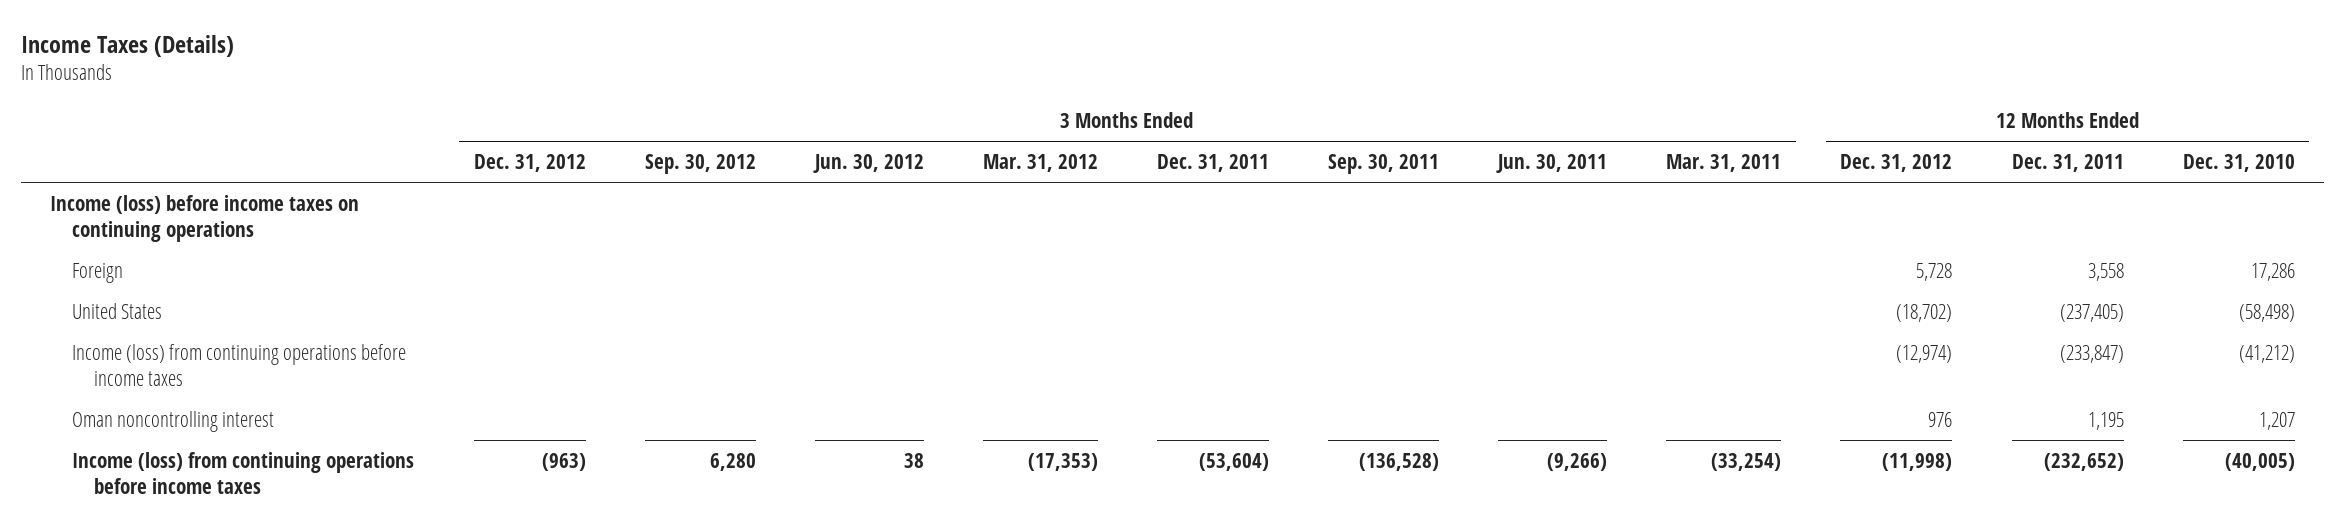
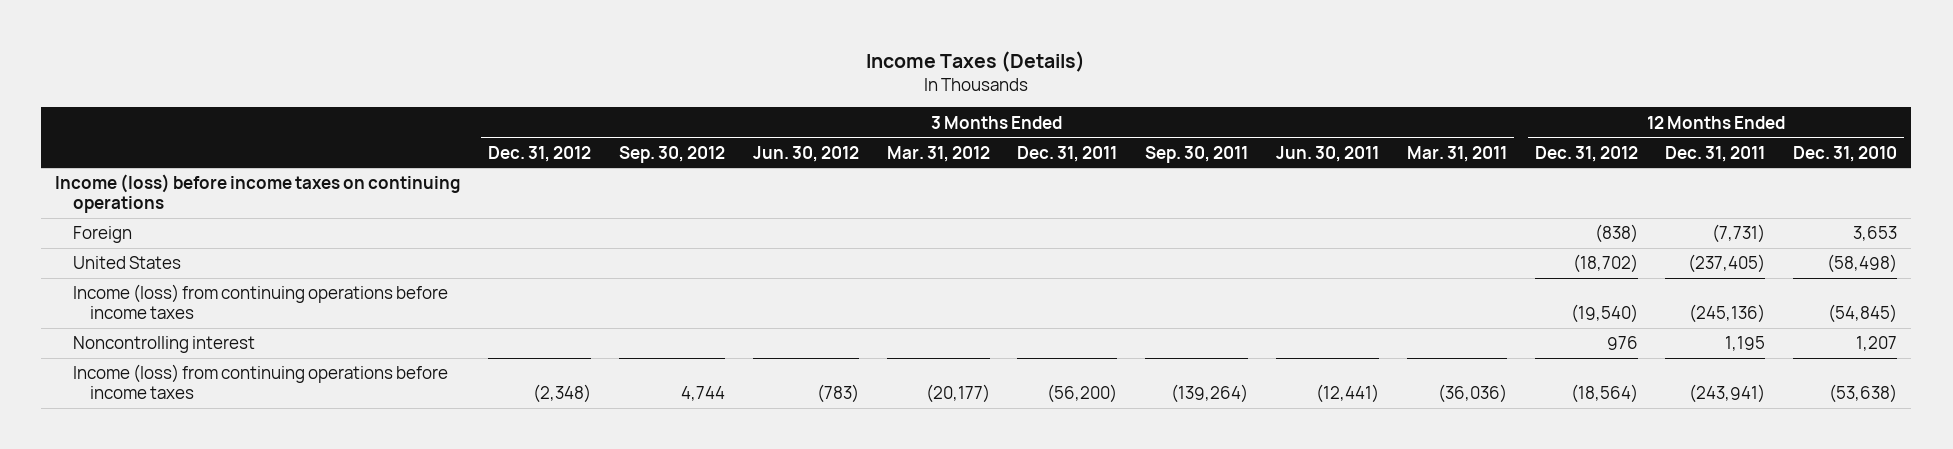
- Foreign | | | | | | | | | 5,728 | 3,558 | 17,286
+ Foreign | | | | | | | | | (838) | (7,731) | 3,653
- Income (loss) from continuing operations before income taxes | | | | | | | | | (12,974) | (233,847) | (41,212)
- Oman noncontrolling interest | | | | | | | | | 976 | 1,195 | 1,207
- Income (loss) from continuing operations before income taxes | (963) | 6,280 | 38 | (17,353) | (53,604) | (136,528) | (9,266) | (33,254) | (11,998) | (232,652) | (40,005)
+ Income (loss) from continuing operations before income taxes | | | | | | | | | (19,540) | (245,136) | (54,845)
+ Noncontrolling interest | | | | | | | | | 976 | 1,195 | 1,207
+ Income (loss) from continuing operations before income taxes | (2,348) | 4,744 | (783) | (20,177) | (56,200) | (139,264) | (12,441) | (36,036) | (18,564) | (243,941) | (53,638)

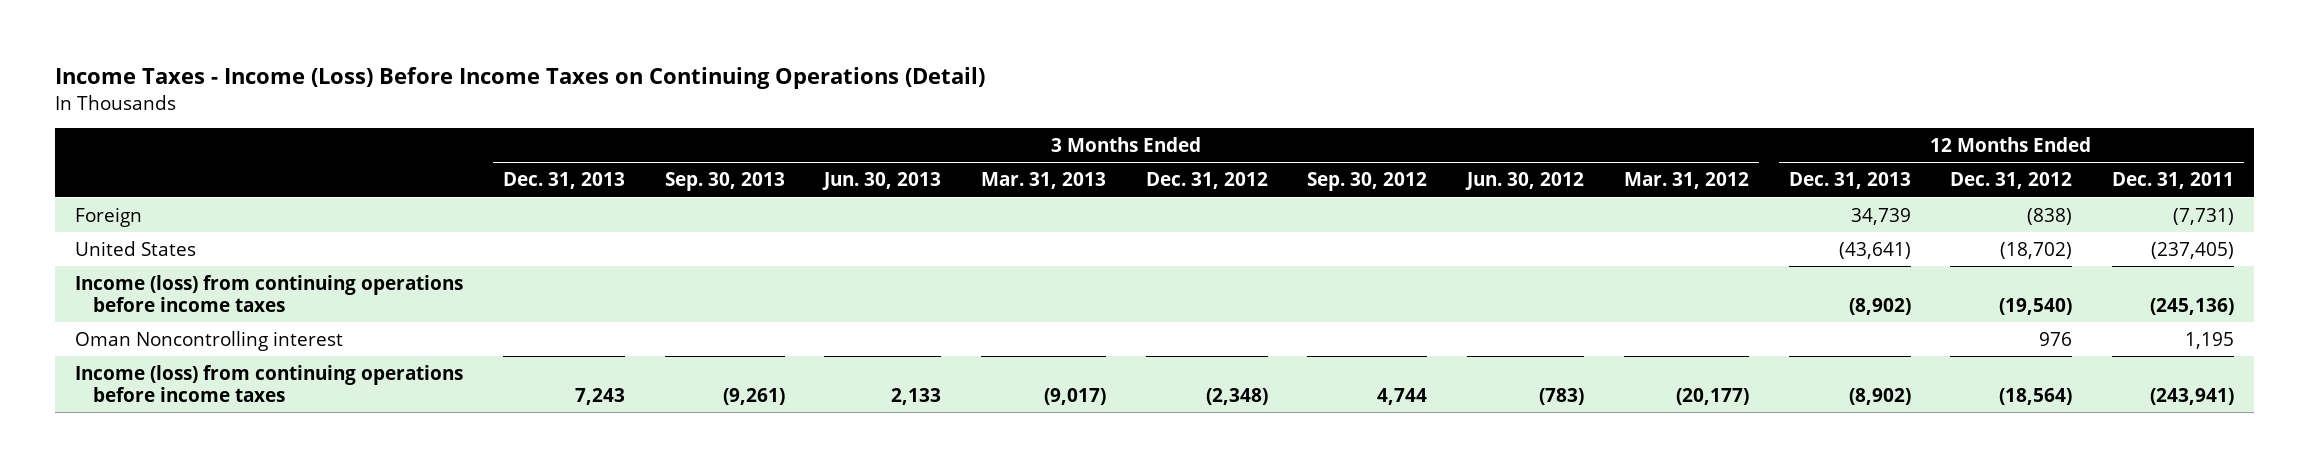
- Income Taxes (Details)
+ Income Taxes - Income (Loss) Before Income Taxes on Continuing Operations (Detail)
- | 3 Months Ended Dec. 31, 2012 | 3 Months Ended Sep. 30, 2012 | 3 Months Ended Jun. 30, 2012 | 3 Months Ended Mar. 31, 2012 | 3 Months Ended Dec. 31, 2011 | 3 Months Ended Sep. 30, 2011 | 3 Months Ended Jun. 30, 2011 | 3 Months Ended Mar. 31, 2011 | 12 Months Ended Dec. 31, 2012 | 12 Months Ended Dec. 31, 2011 | 12 Months Ended Dec. 31, 2010
+ | 3 Months Ended Dec. 31, 2013 | 3 Months Ended Sep. 30, 2013 | 3 Months Ended Jun. 30, 2013 | 3 Months Ended Mar. 31, 2013 | 3 Months Ended Dec. 31, 2012 | 3 Months Ended Sep. 30, 2012 | 3 Months Ended Jun. 30, 2012 | 3 Months Ended Mar. 31, 2012 | 12 Months Ended Dec. 31, 2013 | 12 Months Ended Dec. 31, 2012 | 12 Months Ended Dec. 31, 2011
- Income (loss) before income taxes on continuing operations
- Noncontrolling interest | | | | | | | | | 976 | 1,195 | 1,207
+ Oman Noncontrolling interest | | | | | | | | | | 976 | 1,195

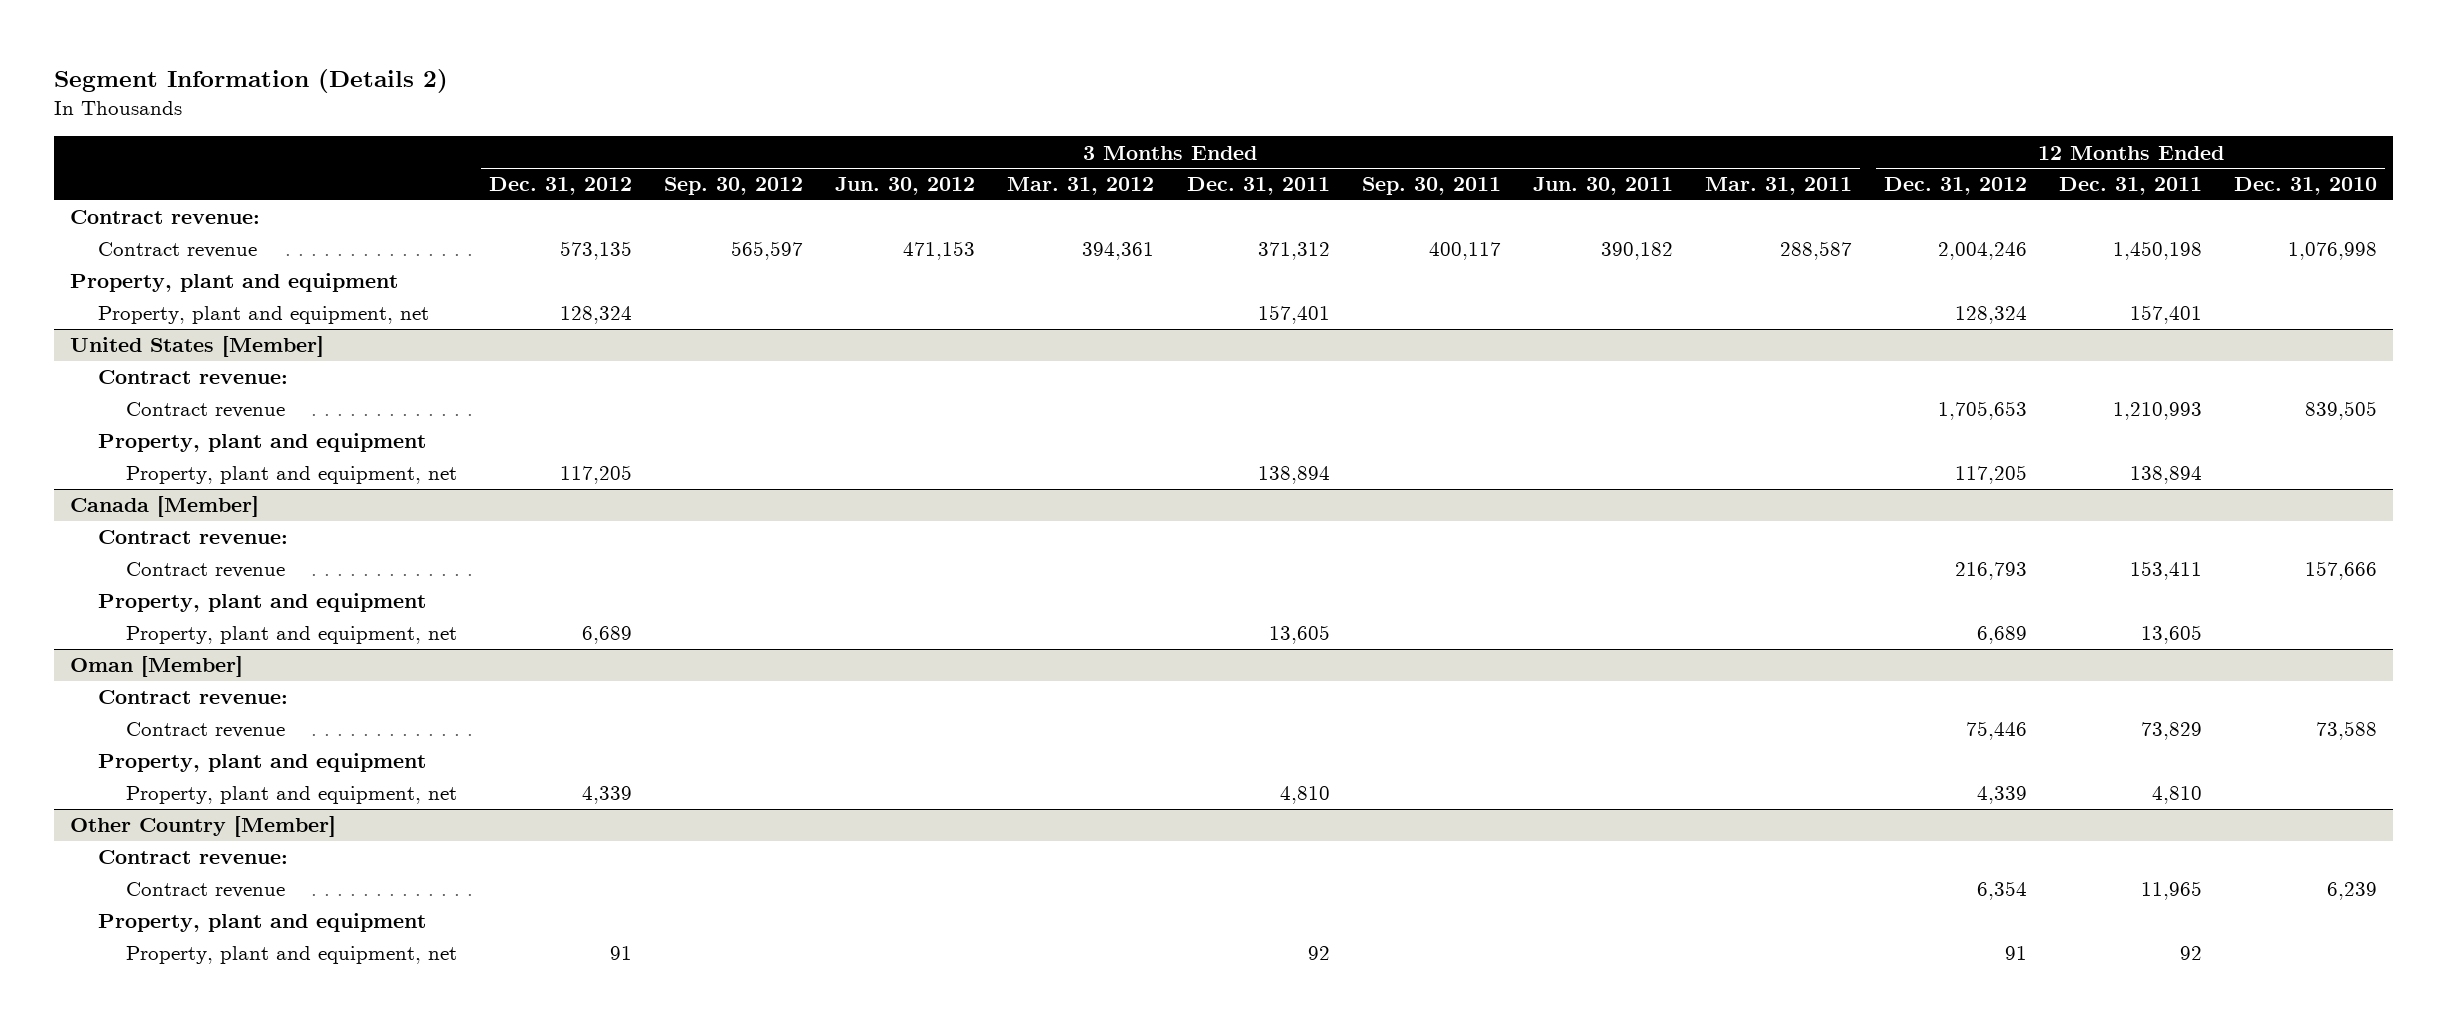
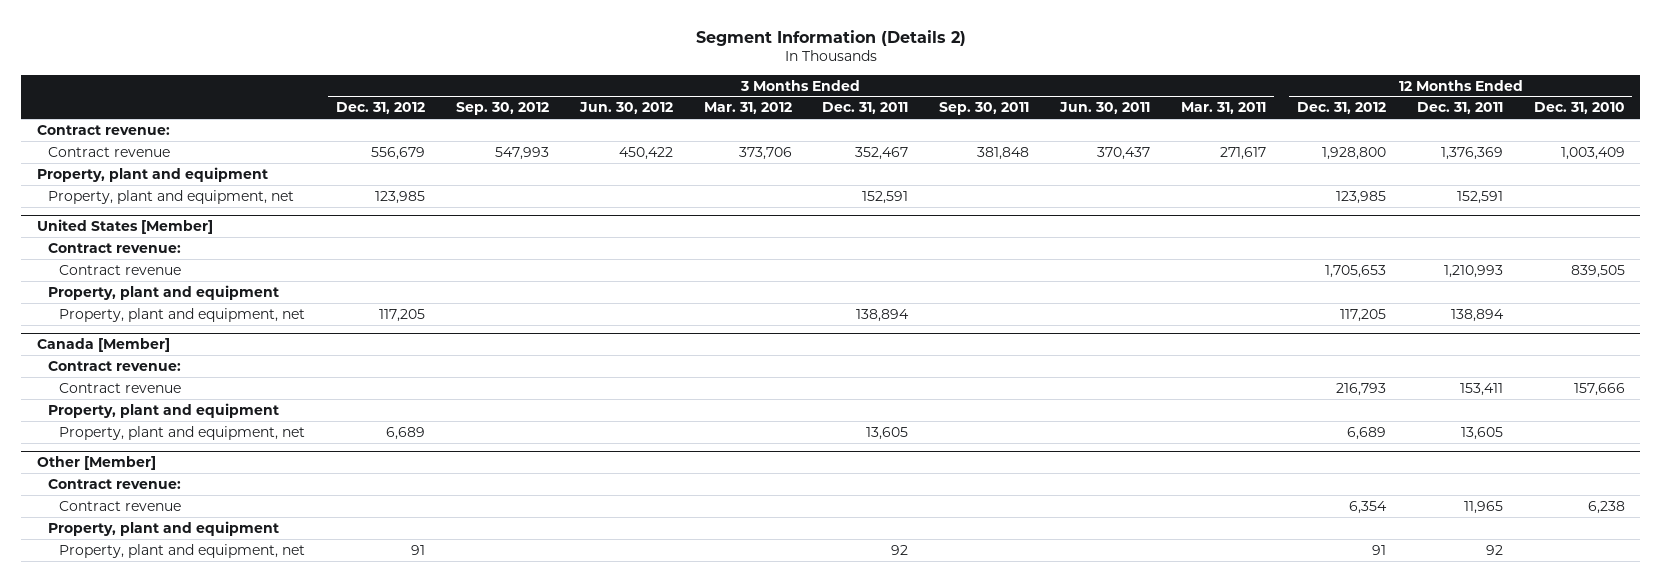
- Contract revenue | 573,135 | 565,597 | 471,153 | 394,361 | 371,312 | 400,117 | 390,182 | 288,587 | 2,004,246 | 1,450,198 | 1,076,998
+ Contract revenue | 556,679 | 547,993 | 450,422 | 373,706 | 352,467 | 381,848 | 370,437 | 271,617 | 1,928,800 | 1,376,369 | 1,003,409
- Property, plant and equipment, net | 128,324 | | | | 157,401 | | | | 128,324 | 157,401 |
+ Property, plant and equipment, net | 123,985 | | | | 152,591 | | | | 123,985 | 152,591 |
- Oman [Member]
- Contract revenue:
- Contract revenue | | | | | | | | | 75,446 | 73,829 | 73,588
- Property, plant and equipment
- Property, plant and equipment, net | 4,339 | | | | 4,810 | | | | 4,339 | 4,810 |
- Other Country [Member]
+ Other [Member]
- Contract revenue | | | | | | | | | 6,354 | 11,965 | 6,239
+ Contract revenue | | | | | | | | | 6,354 | 11,965 | 6,238

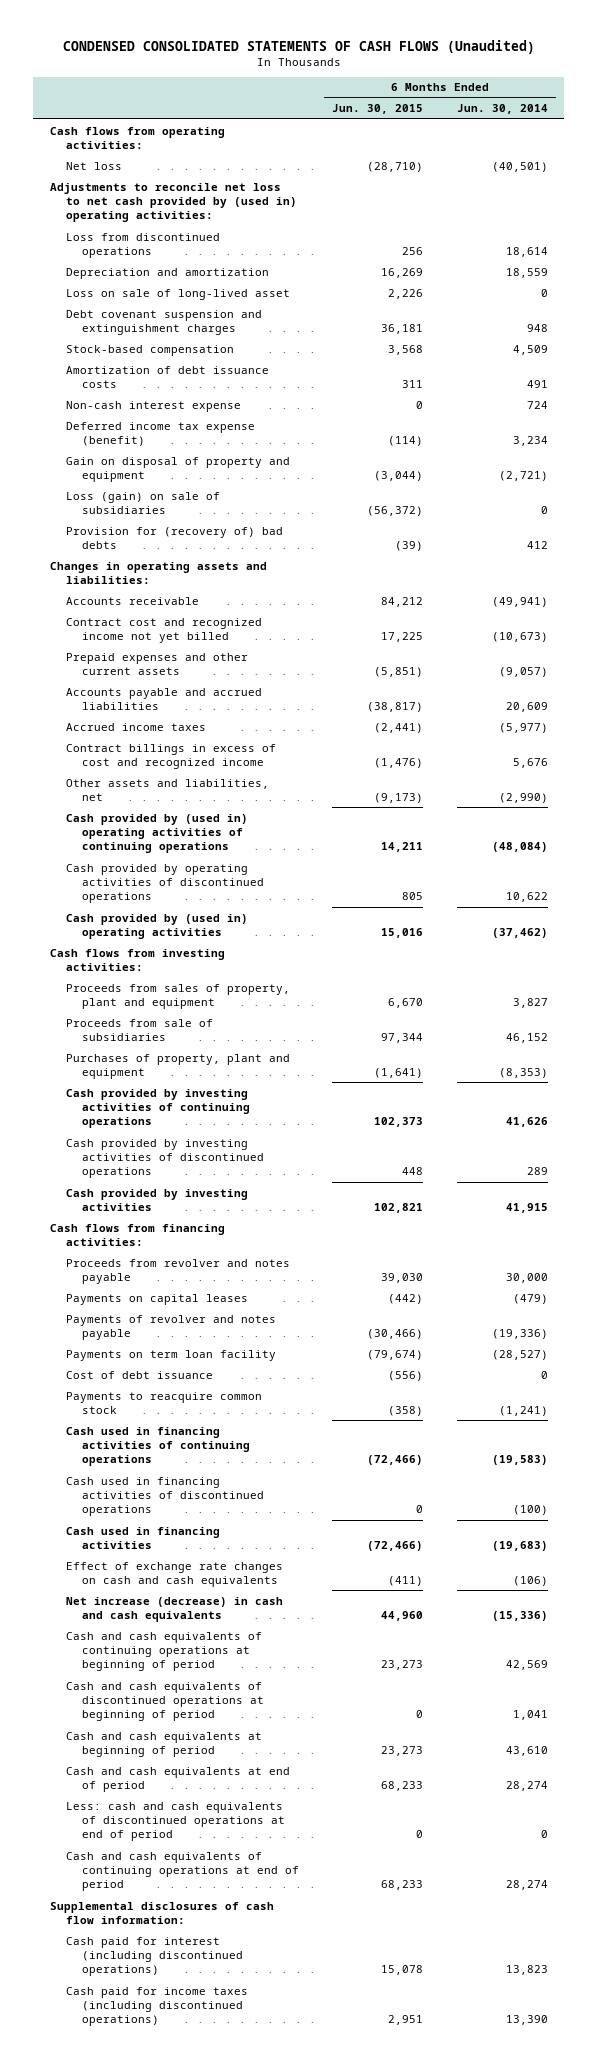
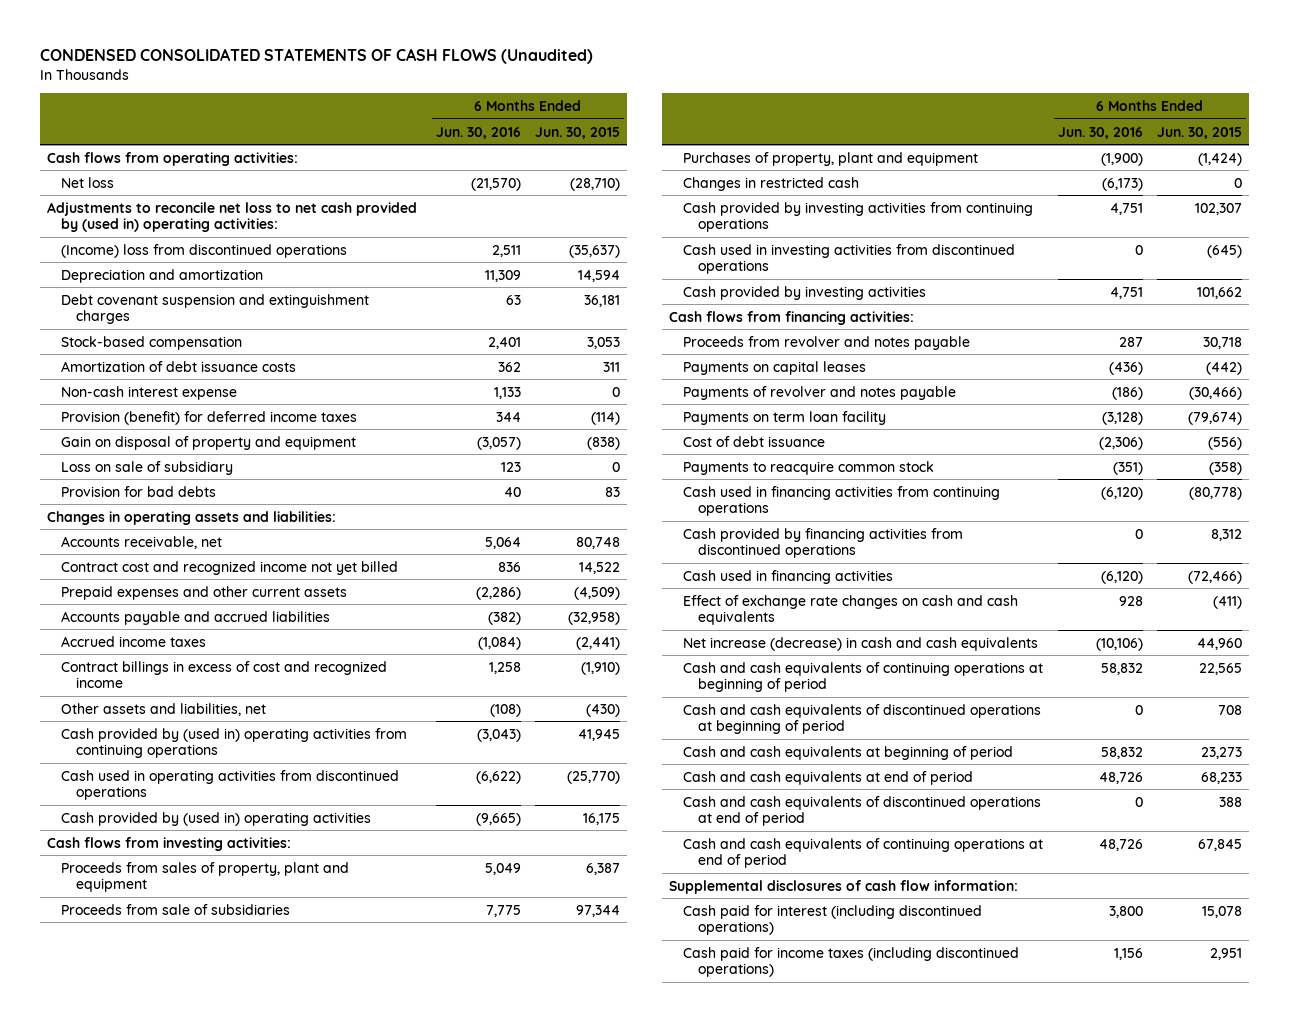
- | 6 Months Ended Jun. 30, 2015 | 6 Months Ended Jun. 30, 2014
+ | 6 Months Ended Jun. 30, 2016 | 6 Months Ended Jun. 30, 2015
- Loss from discontinued operations | 256 | 18,614
- Depreciation and amortization | 16,269 | 18,559
- Loss on sale of long-lived asset | 2,226 | 0
+ (Income) loss from discontinued operations | 2,511 | (35,637)
+ Depreciation and amortization | 11,309 | 14,594
- Stock-based compensation | 3,568 | 4,509
+ Stock-based compensation | 2,401 | 3,053
- Deferred income tax expense (benefit) | (114) | 3,234
- Gain on disposal of property and equipment | (3,044) | (2,721)
- Loss (gain) on sale of subsidiaries | (56,372) | 0
- Provision for (recovery of) bad debts | (39) | 412
+ Provision (benefit) for deferred income taxes | 344 | (114)
+ Gain on disposal of property and equipment | (3,057) | (838)
+ Loss on sale of subsidiary | 123 | 0
+ Provision for bad debts | 40 | 83
- Accounts receivable | 84,212 | (49,941)
- Contract cost and recognized income not yet billed | 17,225 | (10,673)
- Prepaid expenses and other current assets | (5,851) | (9,057)
- Accounts payable and accrued liabilities | (38,817) | 20,609
+ Accounts receivable, net | 5,064 | 80,748
+ Contract cost and recognized income not yet billed | 836 | 14,522
+ Prepaid expenses and other current assets | (2,286) | (4,509)
+ Accounts payable and accrued liabilities | (382) | (32,958)
- Contract billings in excess of cost and recognized income | (1,476) | 5,676
- Other assets and liabilities, net | (9,173) | (2,990)
- Cash provided by (used in) operating activities of continuing operations | 14,211 | (48,084)
- Cash provided by operating activities of discontinued operations | 805 | 10,622
- Cash provided by (used in) operating activities | 15,016 | (37,462)
+ Contract billings in excess of cost and recognized income | 1,258 | (1,910)
+ Other assets and liabilities, net | (108) | (430)
+ Cash provided by (used in) operating activities from continuing operations | (3,043) | 41,945
+ Cash used in operating activities from discontinued operations | (6,622) | (25,770)
+ Cash provided by (used in) operating activities | (9,665) | 16,175
- Proceeds from sales of property, plant and equipment | 6,670 | 3,827
+ Proceeds from sales of property, plant and equipment | 5,049 | 6,387
- Purchases of property, plant and equipment | (1,641) | (8,353)
- Cash provided by investing activities of continuing operations | 102,373 | 41,626
- Cash provided by investing activities of discontinued operations | 448 | 289
- Cash provided by investing activities | 102,821 | 41,915
+ Purchases of property, plant and equipment | (1,900) | (1,424)
+ Changes in restricted cash | (6,173) | 0
+ Cash provided by investing activities from continuing operations | 4,751 | 102,307
+ Cash used in investing activities from discontinued operations | 0 | (645)
+ Cash provided by investing activities | 4,751 | 101,662
- Proceeds from revolver and notes payable | 39,030 | 30,000
+ Proceeds from revolver and notes payable | 287 | 30,718
- Cash used in financing activities of continuing operations | (72,466) | (19,583)
- Cash used in financing activities of discontinued operations | 0 | (100)
+ Cash used in financing activities from continuing operations | (6,120) | (80,778)
+ Cash provided by financing activities from discontinued operations | 0 | 8,312
- Cash and cash equivalents of continuing operations at beginning of period | 23,273 | 42,569
- Cash and cash equivalents of discontinued operations at beginning of period | 0 | 1,041
+ Cash and cash equivalents of continuing operations at beginning of period | 58,832 | 22,565
+ Cash and cash equivalents of discontinued operations at beginning of period | 0 | 708
- Less: cash and cash equivalents of discontinued operations at end of period | 0 | 0
- Cash and cash equivalents of continuing operations at end of period | 68,233 | 28,274
+ Cash and cash equivalents of discontinued operations at end of period | 0 | 388
+ Cash and cash equivalents of continuing operations at end of period | 48,726 | 67,845

